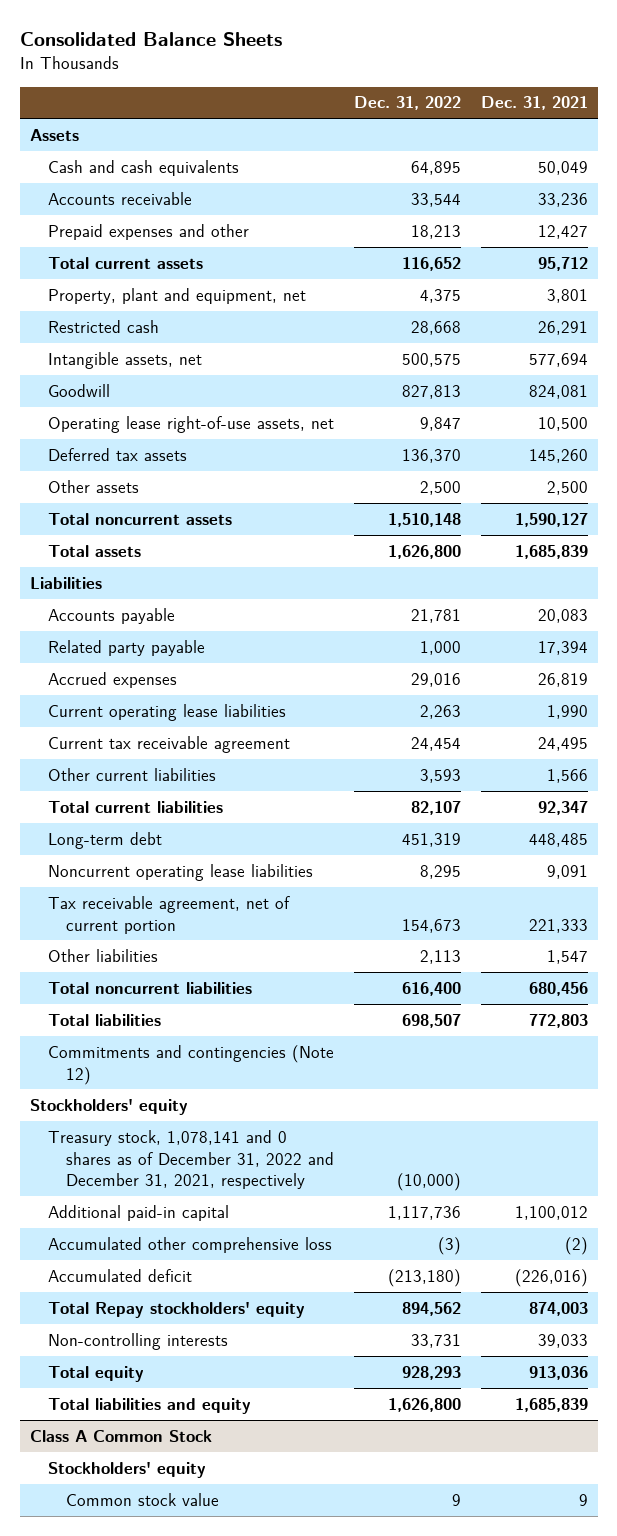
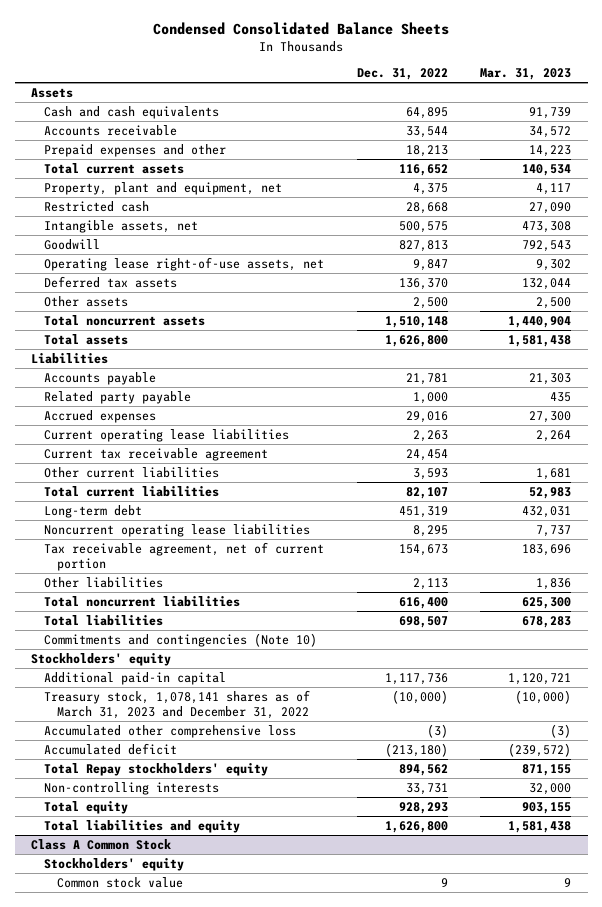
- Consolidated Balance Sheets
+ Condensed Consolidated Balance Sheets
- | Dec. 31, 2022 | Dec. 31, 2021
+ | Dec. 31, 2022 | Mar. 31, 2023
- Commitments and contingencies (Note 12)
+ Commitments and contingencies (Note 10)
- Treasury stock, 1,078,141 and 0 shares as of December 31, 2022 and December 31, 2021, respectively | (10,000) |
+ Treasury stock, 1,078,141 shares as of March 31, 2023 and December 31, 2022 | (10,000) | (10,000)

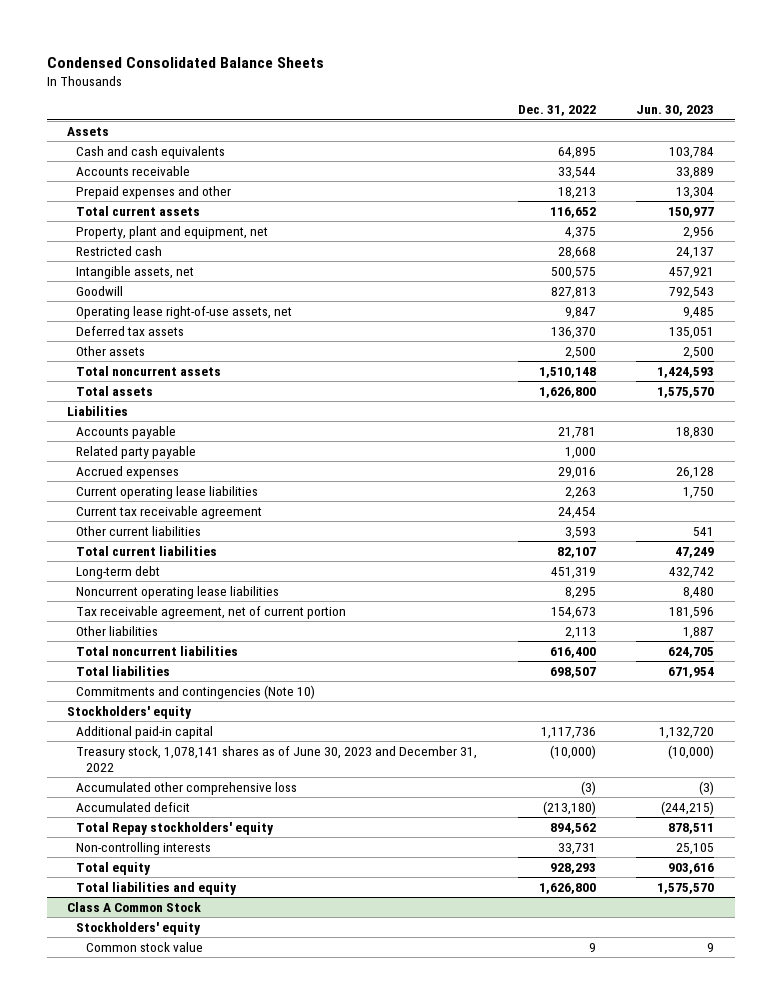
- | Dec. 31, 2022 | Mar. 31, 2023
+ | Dec. 31, 2022 | Jun. 30, 2023
- Treasury stock, 1,078,141 shares as of March 31, 2023 and December 31, 2022 | (10,000) | (10,000)
+ Treasury stock, 1,078,141 shares as of June 30, 2023 and December 31, 2022 | (10,000) | (10,000)

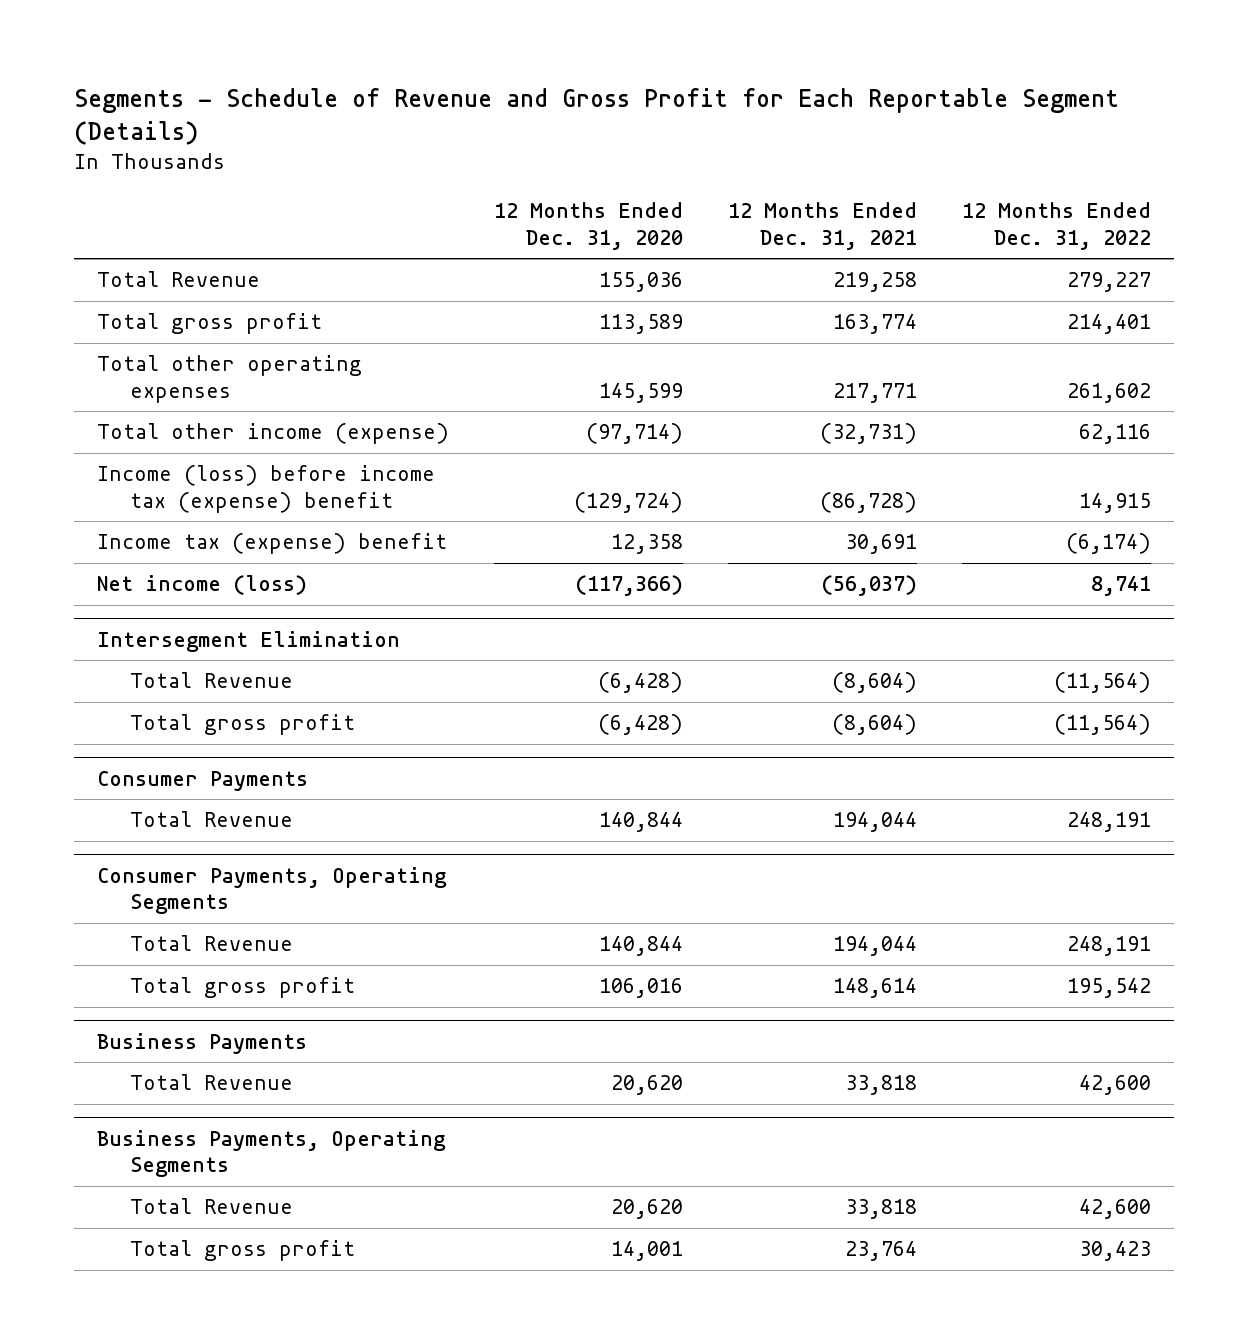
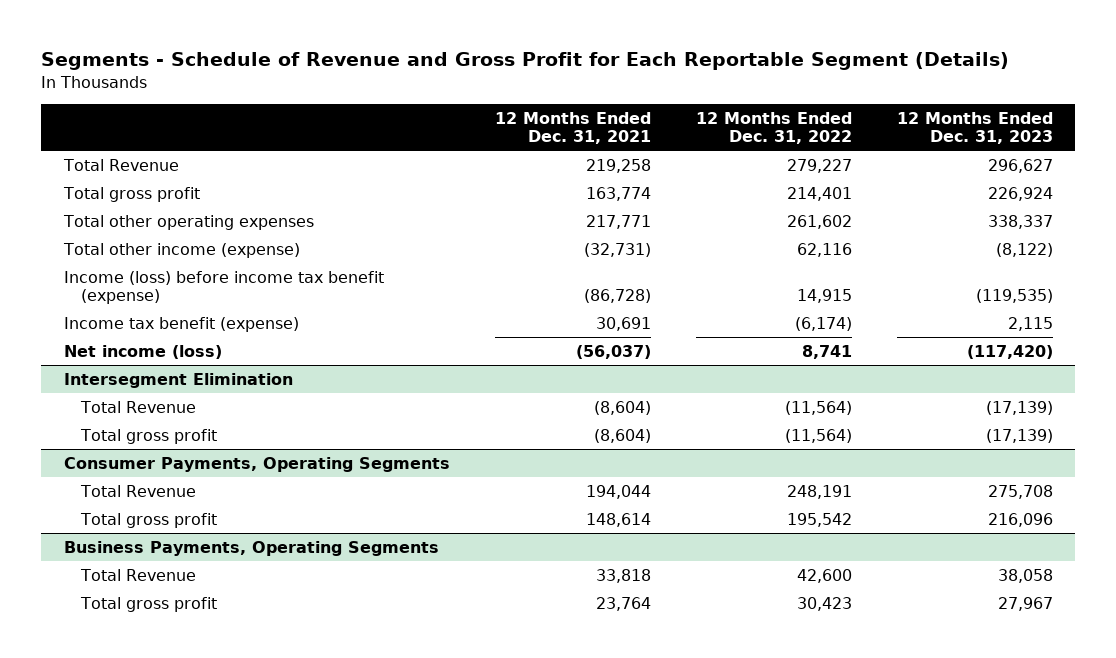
- | 12 Months Ended Dec. 31, 2020 | 12 Months Ended Dec. 31, 2021 | 12 Months Ended Dec. 31, 2022
+ | 12 Months Ended Dec. 31, 2021 | 12 Months Ended Dec. 31, 2022 | 12 Months Ended Dec. 31, 2023
- Income (loss) before income tax (expense) benefit | (129,724) | (86,728) | 14,915
- Income tax (expense) benefit | 12,358 | 30,691 | (6,174)
+ Income (loss) before income tax benefit (expense) | (86,728) | 14,915 | (119,535)
+ Income tax benefit (expense) | 30,691 | (6,174) | 2,115
- Consumer Payments
- Total Revenue | 140,844 | 194,044 | 248,191
- Business Payments
- Total Revenue | 20,620 | 33,818 | 42,600

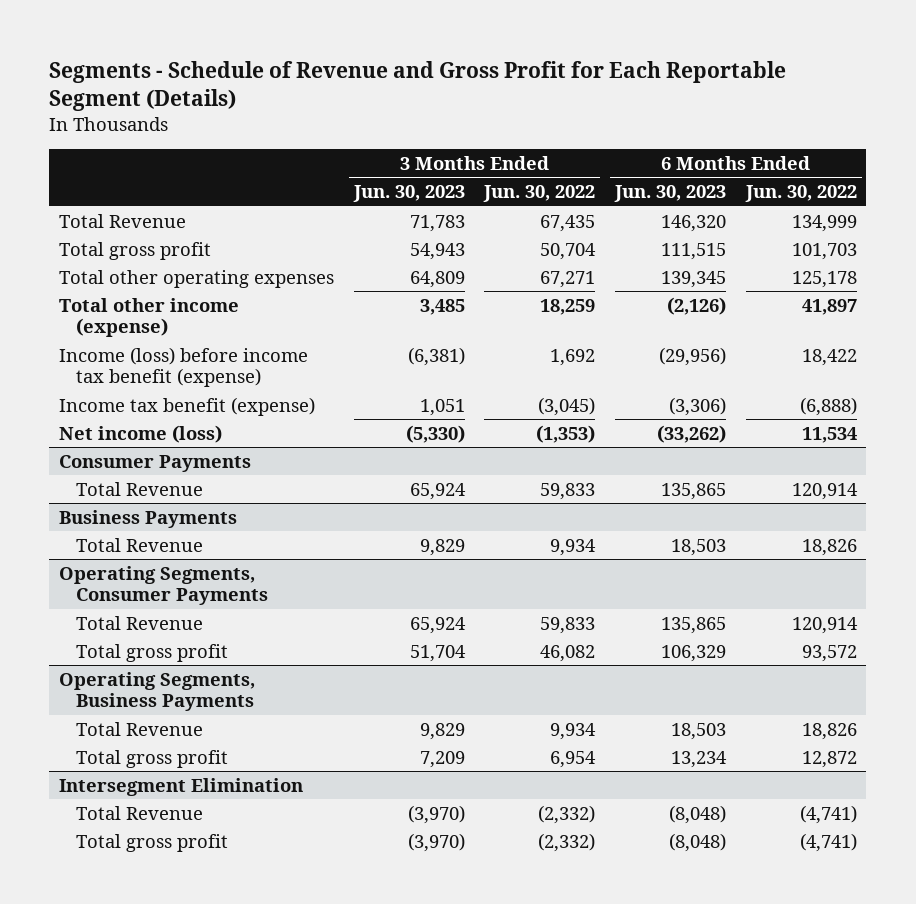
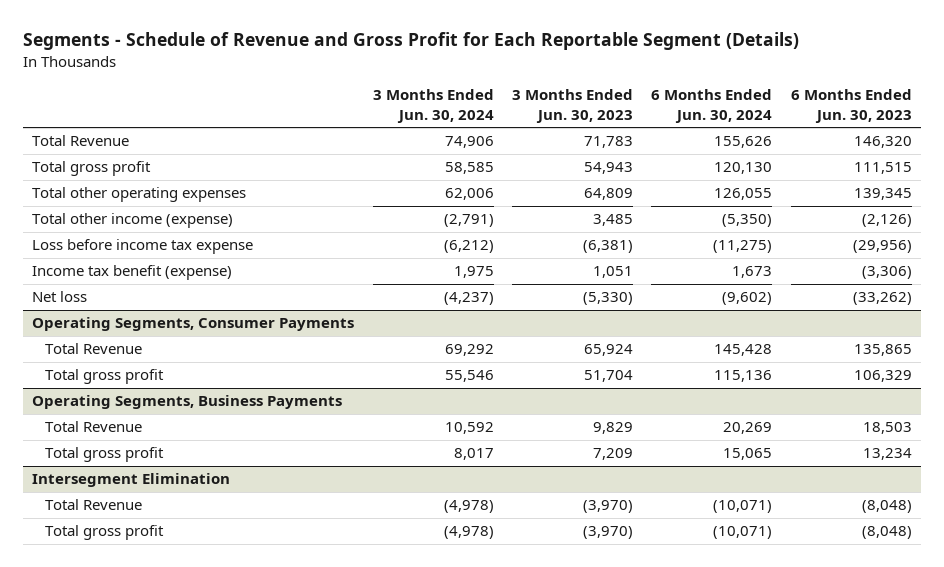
- | 3 Months Ended Jun. 30, 2023 | 3 Months Ended Jun. 30, 2022 | 6 Months Ended Jun. 30, 2023 | 6 Months Ended Jun. 30, 2022
+ | 3 Months Ended Jun. 30, 2024 | 3 Months Ended Jun. 30, 2023 | 6 Months Ended Jun. 30, 2024 | 6 Months Ended Jun. 30, 2023
- Income (loss) before income tax benefit (expense) | (6,381) | 1,692 | (29,956) | 18,422
+ Loss before income tax expense | (6,212) | (6,381) | (11,275) | (29,956)
- Net income (loss) | (5,330) | (1,353) | (33,262) | 11,534
- Consumer Payments
- Total Revenue | 65,924 | 59,833 | 135,865 | 120,914
- Business Payments
- Total Revenue | 9,829 | 9,934 | 18,503 | 18,826
+ Net loss | (4,237) | (5,330) | (9,602) | (33,262)

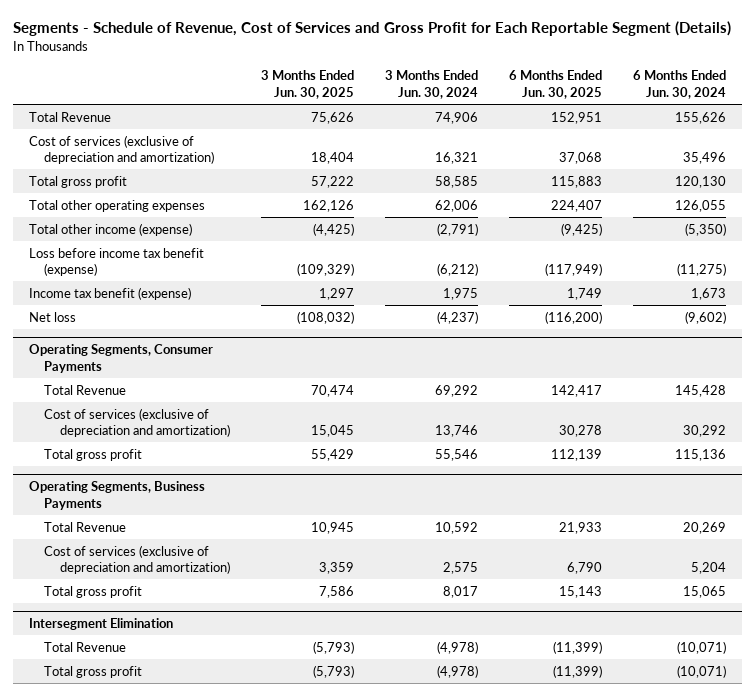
- Segments - Schedule of Revenue and Gross Profit for Each Reportable Segment (Details)
+ Segments - Schedule of Revenue, Cost of Services and Gross Profit for Each Reportable Segment (Details)
- | 3 Months Ended Jun. 30, 2024 | 3 Months Ended Jun. 30, 2023 | 6 Months Ended Jun. 30, 2024 | 6 Months Ended Jun. 30, 2023
+ | 3 Months Ended Jun. 30, 2025 | 3 Months Ended Jun. 30, 2024 | 6 Months Ended Jun. 30, 2025 | 6 Months Ended Jun. 30, 2024
+ Cost of services (exclusive of depreciation and amortization) | 18,404 | 16,321 | 37,068 | 35,496
- Loss before income tax expense | (6,212) | (6,381) | (11,275) | (29,956)
+ Loss before income tax benefit (expense) | (109,329) | (6,212) | (117,949) | (11,275)
@ Operating Segments, Consumer Payments
+ Cost of services (exclusive of depreciation and amortization) | 15,045 | 13,746 | 30,278 | 30,292
@ Operating Segments, Business Payments
+ Cost of services (exclusive of depreciation and amortization) | 3,359 | 2,575 | 6,790 | 5,204

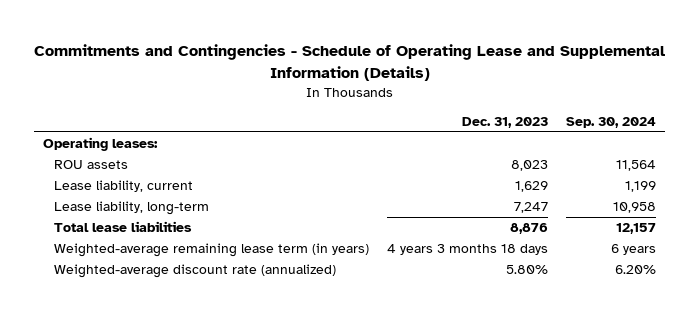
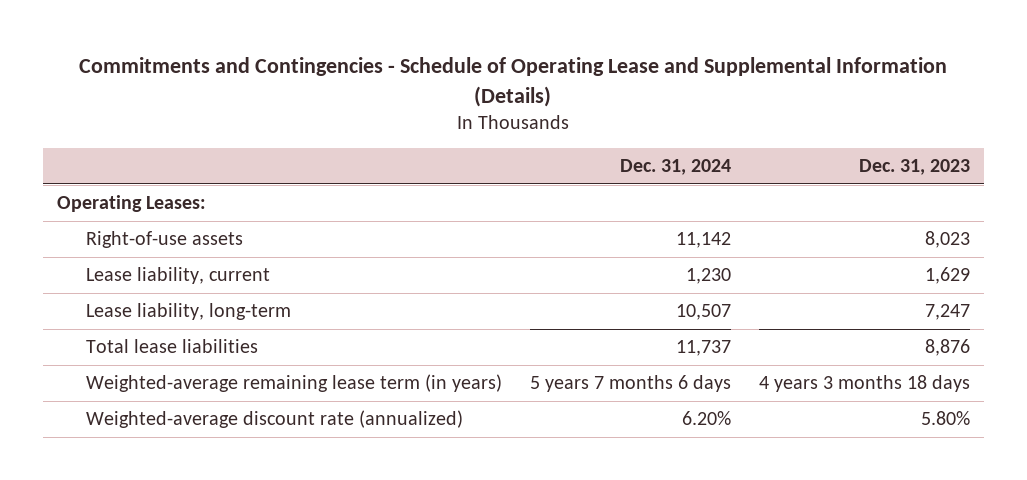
- | Dec. 31, 2023 | Sep. 30, 2024
+ | Dec. 31, 2024 | Dec. 31, 2023
- Operating leases:
- ROU assets | 8,023 | 11,564
+ Operating Leases:
+ Right-of-use assets | 11,142 | 8,023

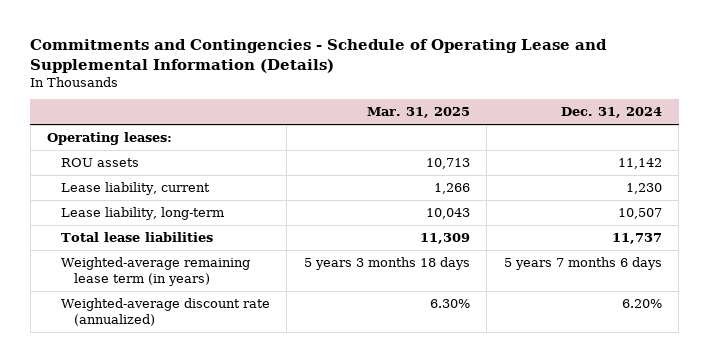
- | Dec. 31, 2024 | Dec. 31, 2023
+ | Mar. 31, 2025 | Dec. 31, 2024
- Operating Leases:
- Right-of-use assets | 11,142 | 8,023
+ Operating leases:
+ ROU assets | 10,713 | 11,142

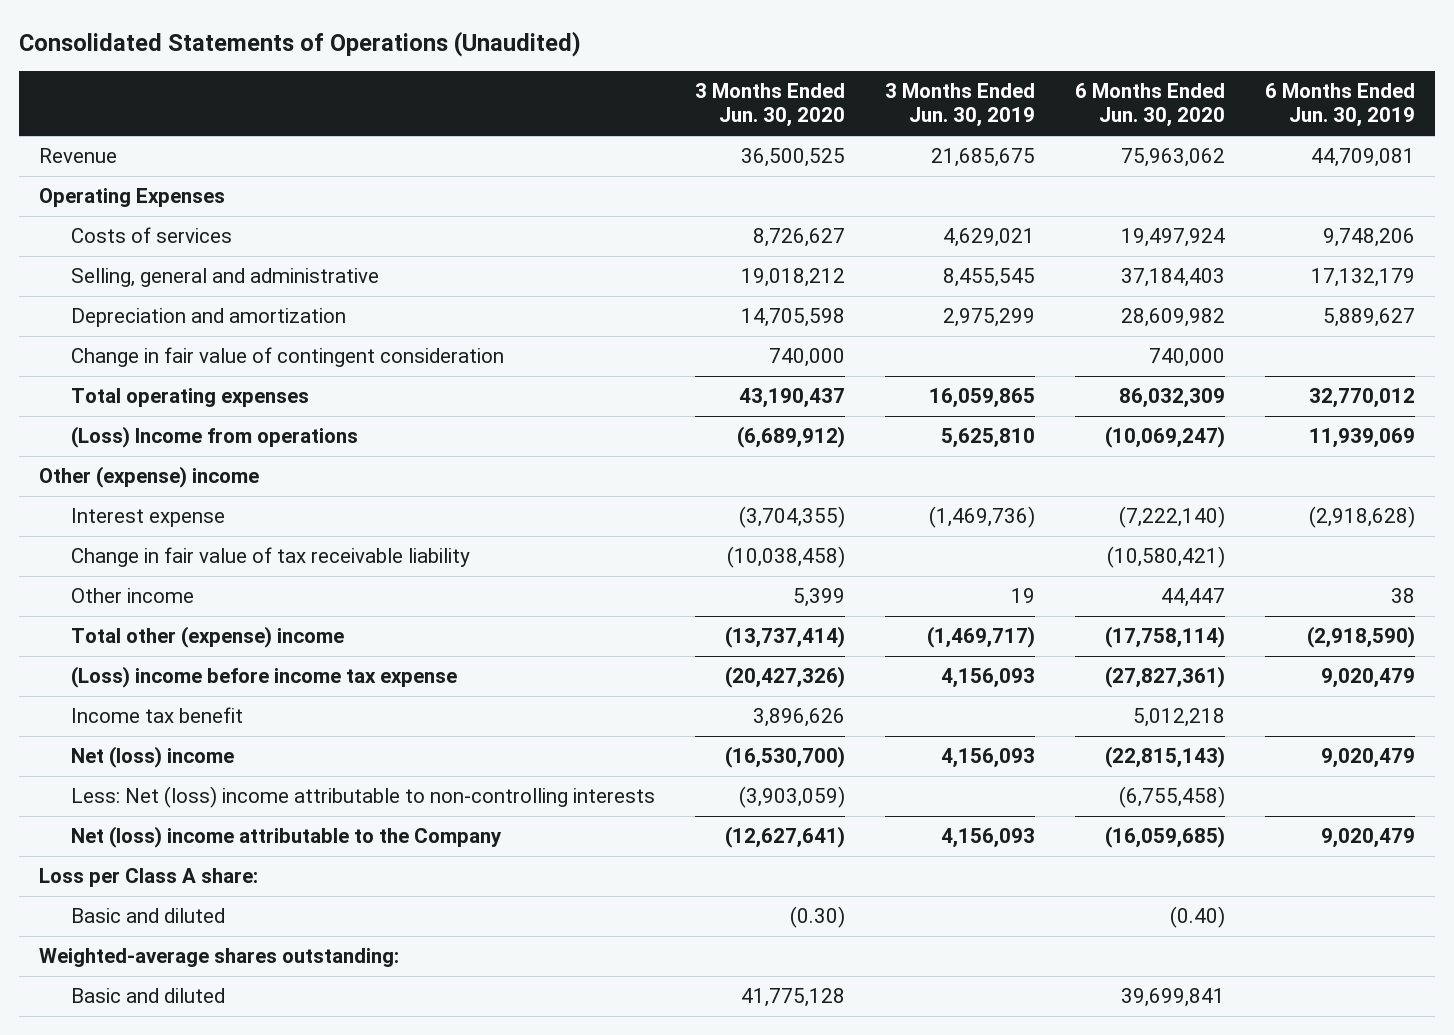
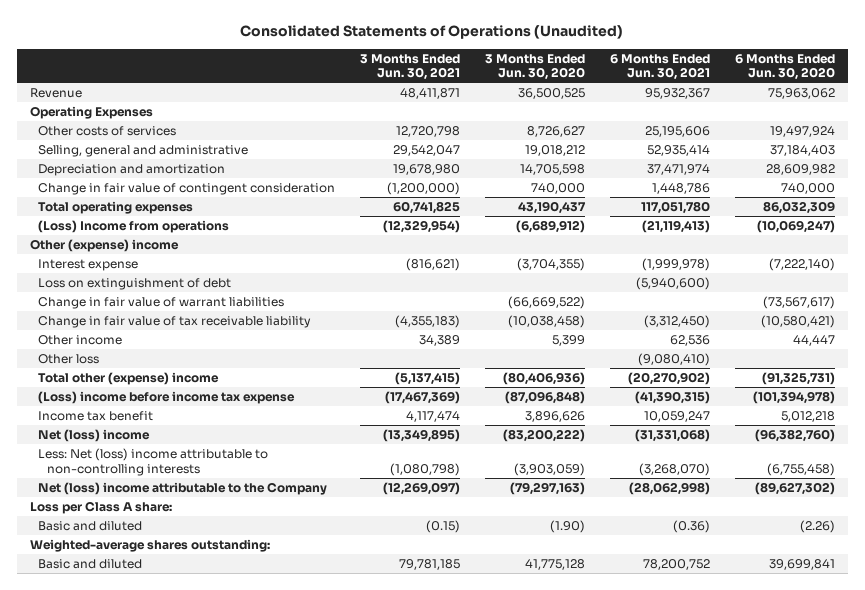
- | 3 Months Ended Jun. 30, 2020 | 3 Months Ended Jun. 30, 2019 | 6 Months Ended Jun. 30, 2020 | 6 Months Ended Jun. 30, 2019
+ | 3 Months Ended Jun. 30, 2021 | 3 Months Ended Jun. 30, 2020 | 6 Months Ended Jun. 30, 2021 | 6 Months Ended Jun. 30, 2020
- Costs of services | 8,726,627 | 4,629,021 | 19,497,924 | 9,748,206
+ Other costs of services | 12,720,798 | 8,726,627 | 25,195,606 | 19,497,924
+ Loss on extinguishment of debt | | | (5,940,600) |
+ Change in fair value of warrant liabilities | | (66,669,522) | | (73,567,617)
- Total other (expense) income | (13,737,414) | (1,469,717) | (17,758,114) | (2,918,590)
- (Loss) income before income tax expense | (20,427,326) | 4,156,093 | (27,827,361) | 9,020,479
+ Other loss | | | (9,080,410) |
+ Total other (expense) income | (5,137,415) | (80,406,936) | (20,270,902) | (91,325,731)
+ (Loss) income before income tax expense | (17,467,369) | (87,096,848) | (41,390,315) | (101,394,978)
- Net (loss) income | (16,530,700) | 4,156,093 | (22,815,143) | 9,020,479
+ Net (loss) income | (13,349,895) | (83,200,222) | (31,331,068) | (96,382,760)
- Net (loss) income attributable to the Company | (12,627,641) | 4,156,093 | (16,059,685) | 9,020,479
+ Net (loss) income attributable to the Company | (12,269,097) | (79,297,163) | (28,062,998) | (89,627,302)
- Basic and diluted | (0.30) | | (0.40) |
+ Basic and diluted | (0.15) | (1.90) | (0.36) | (2.26)

